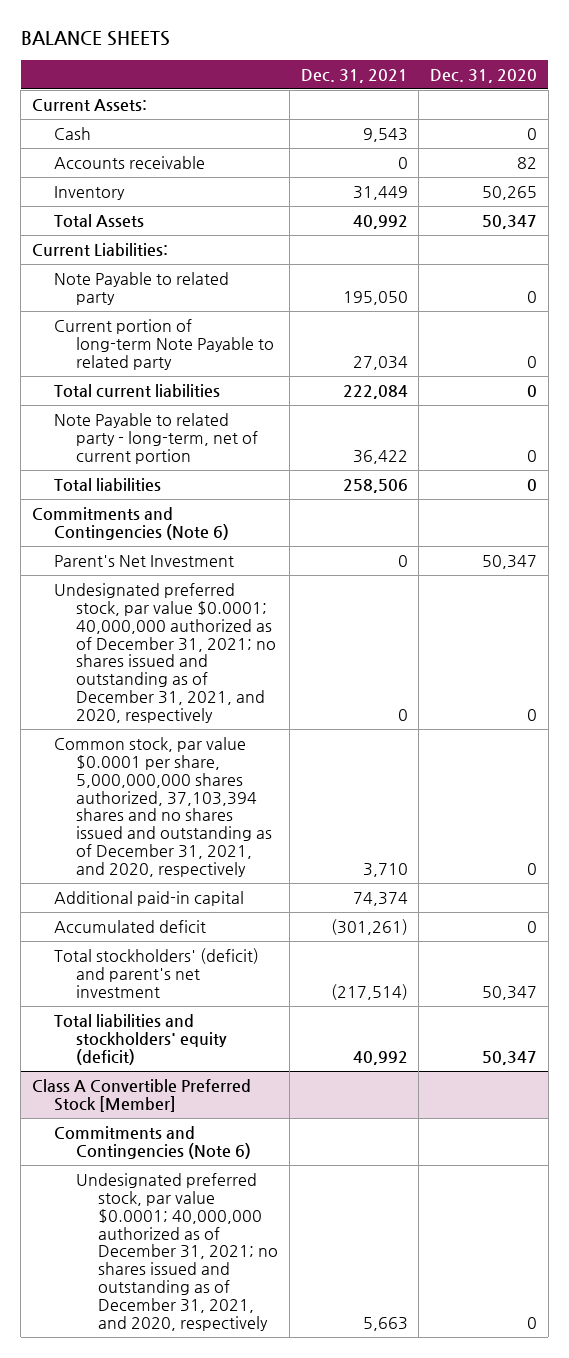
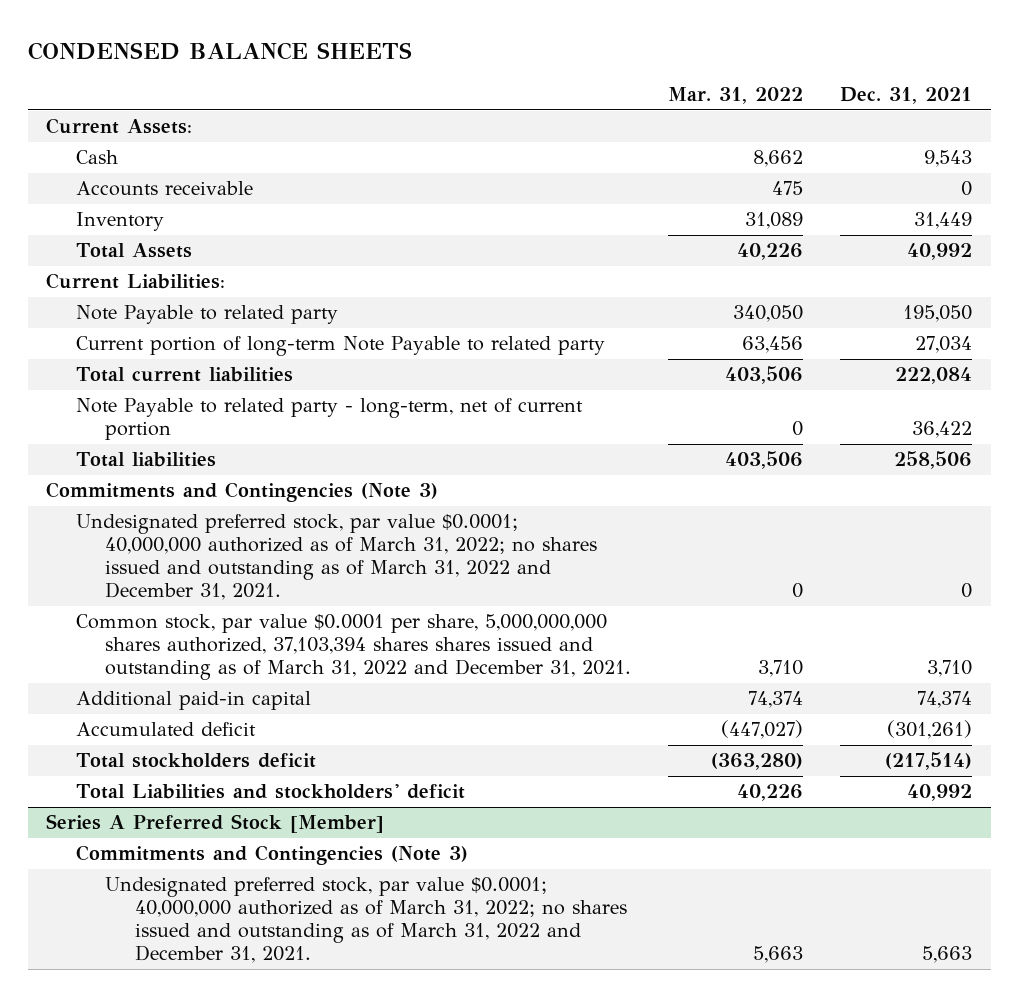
- BALANCE SHEETS
+ CONDENSED BALANCE SHEETS
- | Dec. 31, 2021 | Dec. 31, 2020
+ | Mar. 31, 2022 | Dec. 31, 2021
- Commitments and Contingencies (Note 6)
- Parent's Net Investment | 0 | 50,347
- Undesignated preferred stock, par value $0.0001; 40,000,000 authorized as of December 31, 2021; no shares issued and outstanding as of December 31, 2021, and 2020, respectively | 0 | 0
- Common stock, par value $0.0001 per share, 5,000,000,000 shares authorized, 37,103,394 shares and no shares issued and outstanding as of December 31, 2021, and 2020, respectively | 3,710 | 0
+ Commitments and Contingencies (Note 3)
+ Undesignated preferred stock, par value $0.0001; 40,000,000 authorized as of March 31, 2022; no shares issued and outstanding as of March 31, 2022 and December 31, 2021. | 0 | 0
+ Common stock, par value $0.0001 per share, 5,000,000,000 shares authorized, 37,103,394 shares shares issued and outstanding as of March 31, 2022 and December 31, 2021. | 3,710 | 3,710
- Total stockholders' (deficit) and parent's net investment | (217,514) | 50,347
- Total liabilities and stockholders' equity (deficit) | 40,992 | 50,347
- Class A Convertible Preferred Stock [Member]
- Commitments and Contingencies (Note 6)
- Undesignated preferred stock, par value $0.0001; 40,000,000 authorized as of December 31, 2021; no shares issued and outstanding as of December 31, 2021, and 2020, respectively | 5,663 | 0
+ Total stockholders deficit | (363,280) | (217,514)
+ Total Liabilities and stockholders' deficit | 40,226 | 40,992
+ Series A Preferred Stock [Member]
+ Commitments and Contingencies (Note 3)
+ Undesignated preferred stock, par value $0.0001; 40,000,000 authorized as of March 31, 2022; no shares issued and outstanding as of March 31, 2022 and December 31, 2021. | 5,663 | 5,663

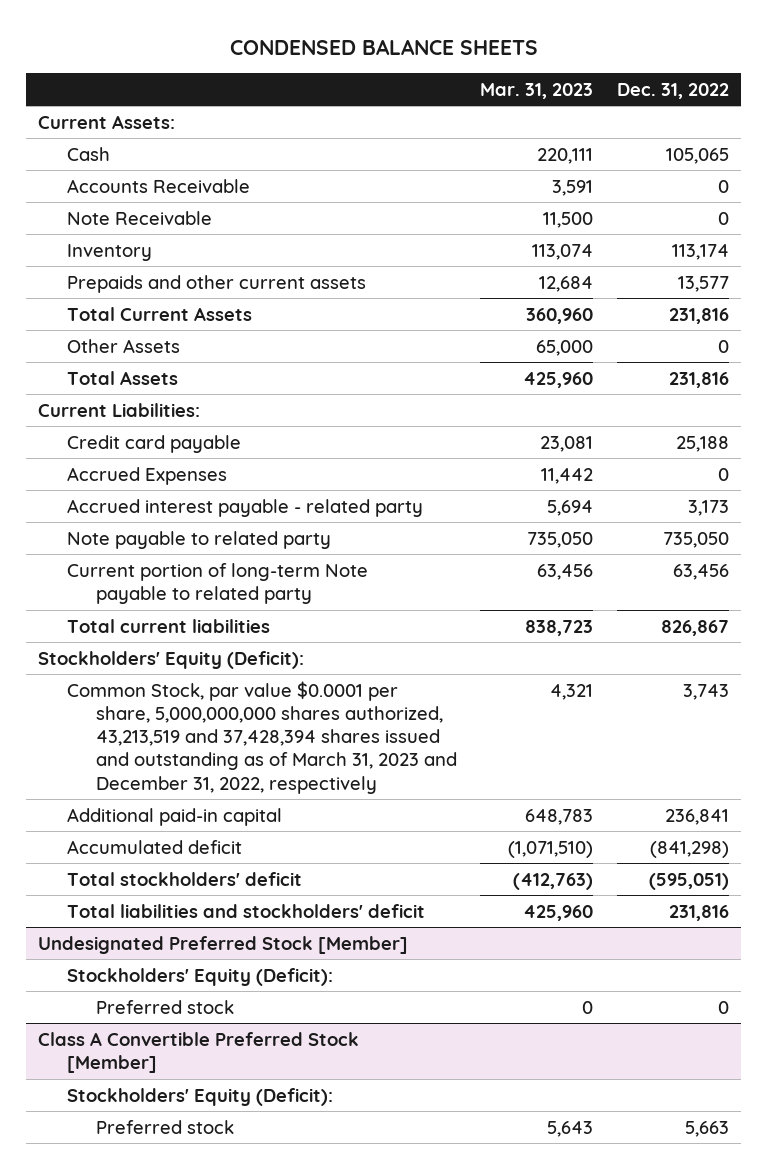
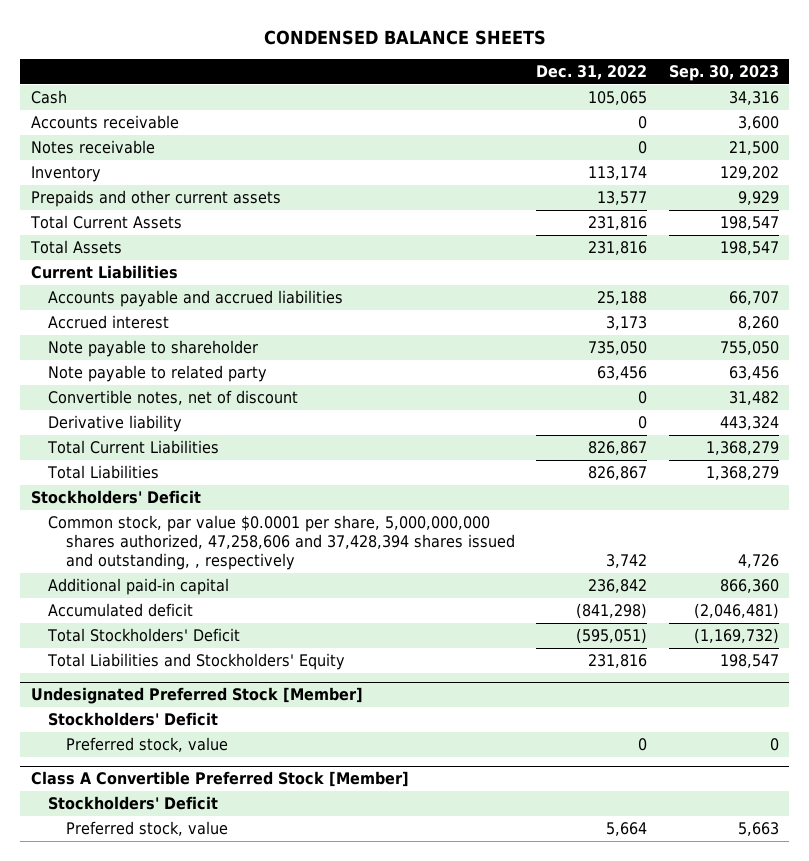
- | Mar. 31, 2023 | Dec. 31, 2022
+ | Dec. 31, 2022 | Sep. 30, 2023
- Current Assets:
- Accounts Receivable | 3,591 | 0
- Note Receivable | 11,500 | 0
+ Accounts receivable | 0 | 3,600
+ Notes receivable | 0 | 21,500
- Other Assets | 65,000 | 0
- Current Liabilities:
- Credit card payable | 23,081 | 25,188
- Accrued Expenses | 11,442 | 0
- Accrued interest payable - related party | 5,694 | 3,173
- Note payable to related party | 735,050 | 735,050
- Current portion of long-term Note payable to related party | 63,456 | 63,456
- Total current liabilities | 838,723 | 826,867
- Stockholders' Equity (Deficit):
- Common Stock, par value $0.0001 per share, 5,000,000,000 shares authorized, 43,213,519 and 37,428,394 shares issued and outstanding as of March 31, 2023 and December 31, 2022, respectively | 4,321 | 3,743
- Additional paid-in capital | 648,783 | 236,841
+ Current Liabilities
+ Accounts payable and accrued liabilities | 25,188 | 66,707
+ Accrued interest | 3,173 | 8,260
+ Note payable to shareholder | 735,050 | 755,050
+ Note payable to related party | 63,456 | 63,456
+ Convertible notes, net of discount | 0 | 31,482
+ Derivative liability | 0 | 443,324
+ Total Current Liabilities | 826,867 | 1,368,279
+ Total Liabilities | 826,867 | 1,368,279
+ Stockholders' Deficit
+ Common stock, par value $0.0001 per share, 5,000,000,000 shares authorized, 47,258,606 and 37,428,394 shares issued and outstanding, , respectively | 3,742 | 4,726
+ Additional paid-in capital | 236,842 | 866,360
- Total stockholders' deficit | (412,763) | (595,051)
- Total liabilities and stockholders' deficit | 425,960 | 231,816
+ Total Stockholders' Deficit | (595,051) | (1,169,732)
+ Total Liabilities and Stockholders' Equity | 231,816 | 198,547
@ Undesignated Preferred Stock [Member]
- Stockholders' Equity (Deficit):
- Preferred stock | 0 | 0
+ Stockholders' Deficit
+ Preferred stock, value | 0 | 0
@ Class A Convertible Preferred Stock [Member]
- Stockholders' Equity (Deficit):
- Preferred stock | 5,643 | 5,663
+ Stockholders' Deficit
+ Preferred stock, value | 5,664 | 5,663

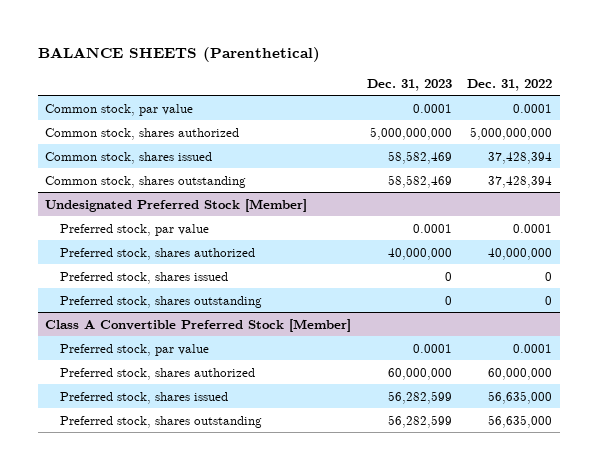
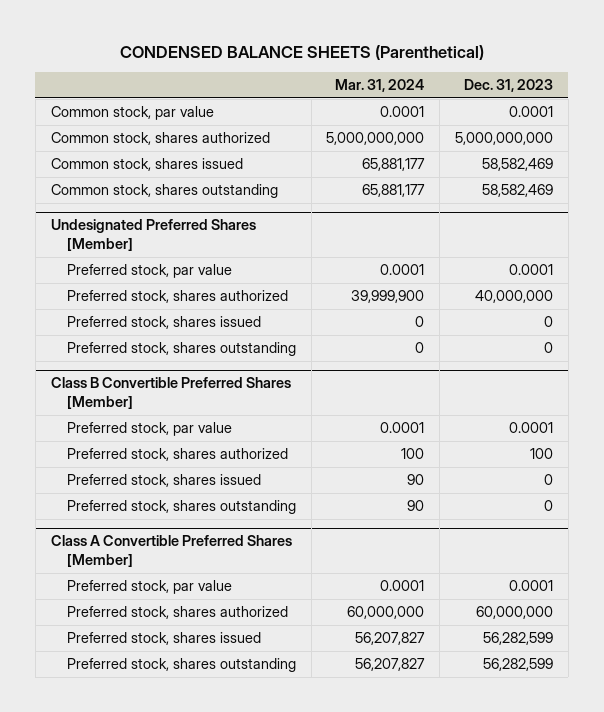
- BALANCE SHEETS (Parenthetical)
+ CONDENSED BALANCE SHEETS (Parenthetical)
- | Dec. 31, 2023 | Dec. 31, 2022
+ | Mar. 31, 2024 | Dec. 31, 2023
- Undesignated Preferred Stock [Member]
+ Undesignated Preferred Shares [Member]
- Class A Convertible Preferred Stock [Member]
+ Class B Convertible Preferred Shares [Member]
+ Preferred stock, shares authorized | 100 | 100
+ Preferred stock, shares issued | 90 | 0
+ Preferred stock, shares outstanding | 90 | 0
+ Class A Convertible Preferred Shares [Member]
+ Preferred stock, par value | 0.0001 | 0.0001

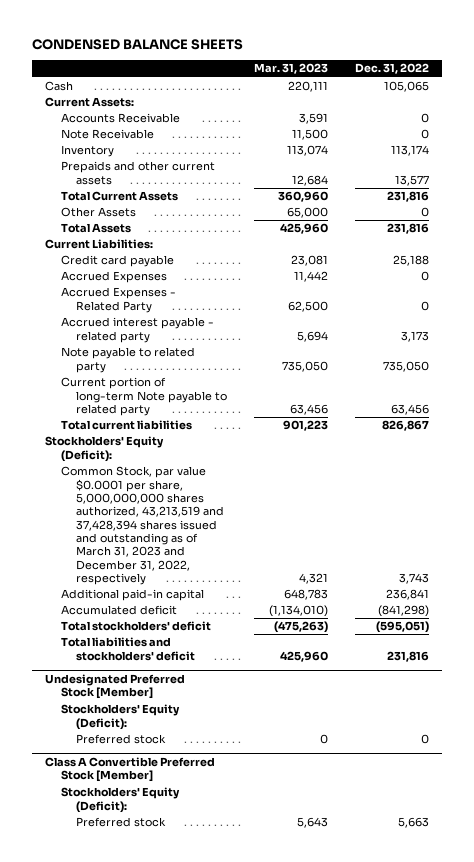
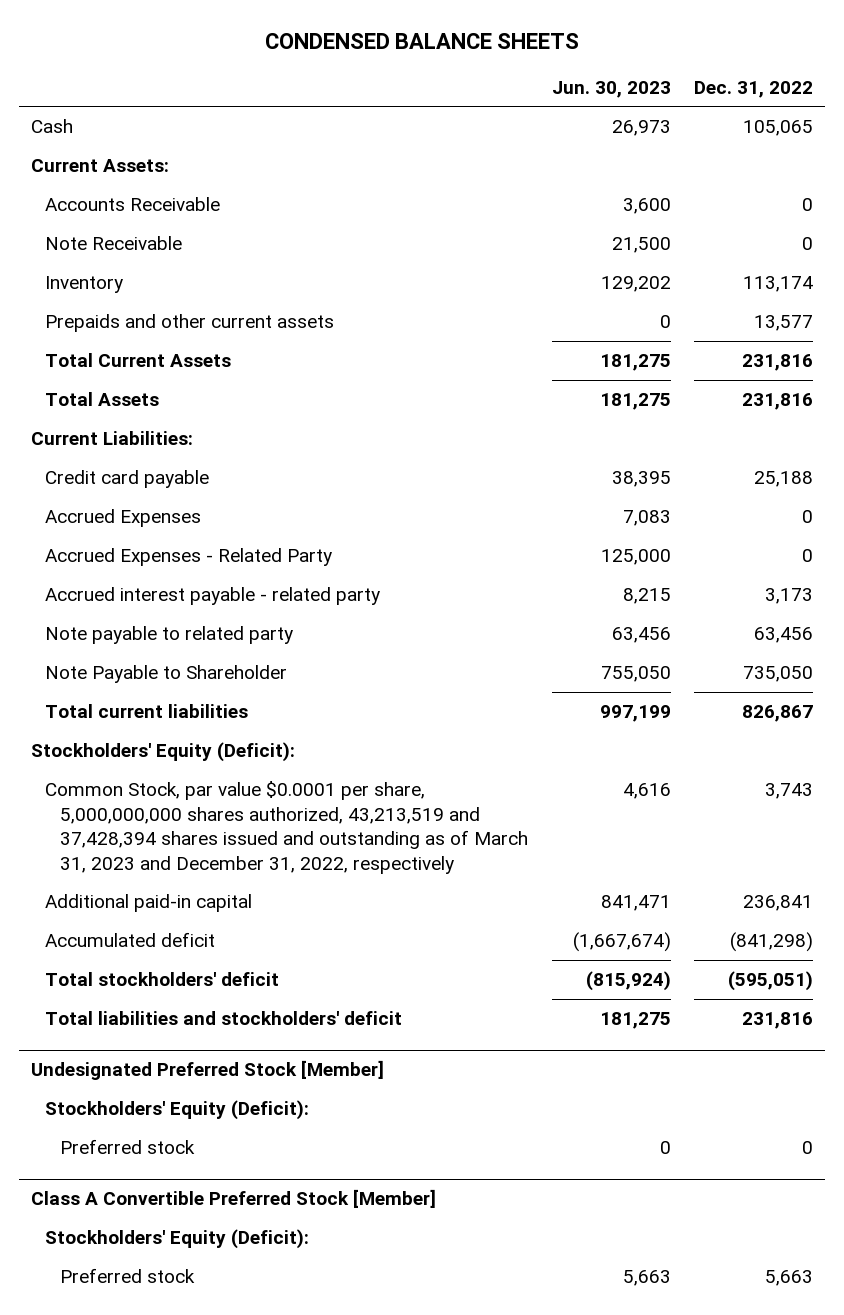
- | Mar. 31, 2023 | Dec. 31, 2022
+ | Jun. 30, 2023 | Dec. 31, 2022
- Other Assets | 65,000 | 0
- Note payable to related party | 735,050 | 735,050
- Current portion of long-term Note payable to related party | 63,456 | 63,456
+ Note payable to related party | 63,456 | 63,456
+ Note Payable to Shareholder | 755,050 | 735,050

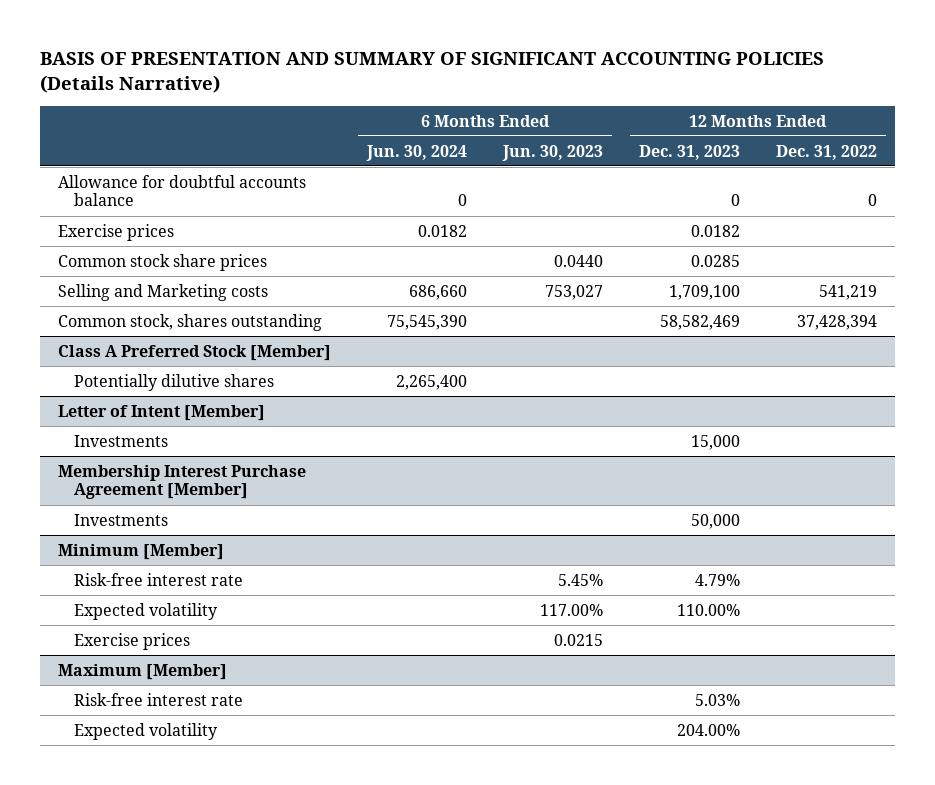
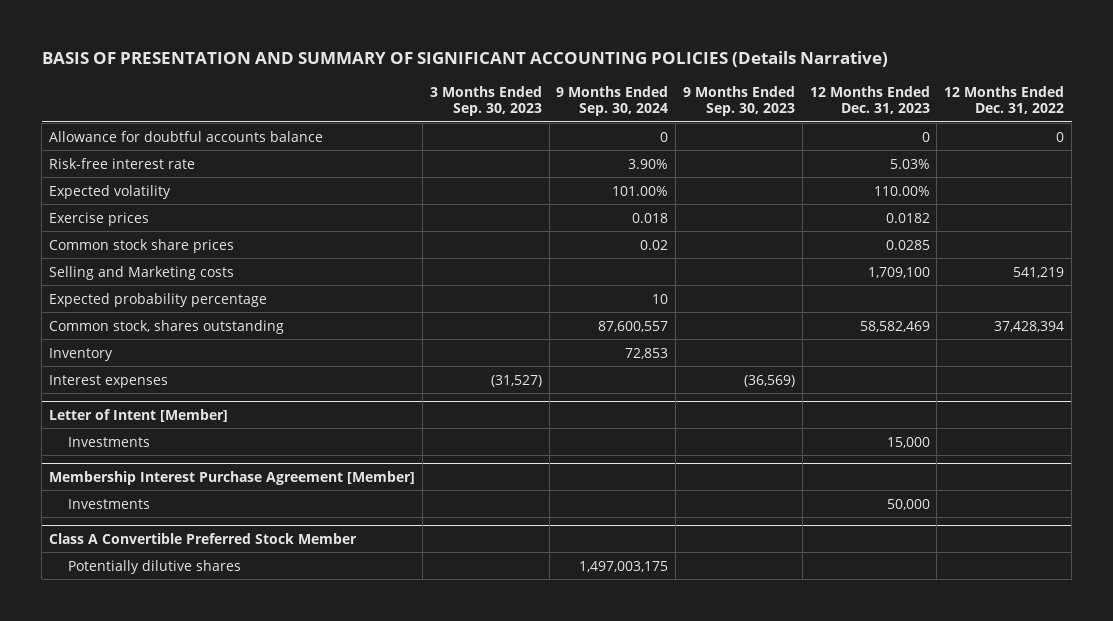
- | 6 Months Ended Jun. 30, 2024 | 6 Months Ended Jun. 30, 2023 | 12 Months Ended Dec. 31, 2023 | 12 Months Ended Dec. 31, 2022
+ | 3 Months Ended Sep. 30, 2023 | 9 Months Ended Sep. 30, 2024 | 9 Months Ended Sep. 30, 2023 | 12 Months Ended Dec. 31, 2023 | 12 Months Ended Dec. 31, 2022
+ Risk-free interest rate | | 3.90% | | 5.03% |
+ Expected volatility | | 101.00% | | 110.00% |
+ Expected probability percentage | | 10 | | |
- Class A Preferred Stock [Member]
- Potentially dilutive shares | 2,265,400 | | |
+ Inventory | | 72,853 | | |
+ Interest expenses | (31,527) | | (36,569) | |
- Minimum [Member]
- Risk-free interest rate | | 5.45% | 4.79% |
- Expected volatility | | 117.00% | 110.00% |
- Exercise prices | | 0.0215 | |
- Maximum [Member]
- Risk-free interest rate | | | 5.03% |
- Expected volatility | | | 204.00% |
+ Class A Convertible Preferred Stock Member
+ Potentially dilutive shares | | 1,497,003,175 | | |

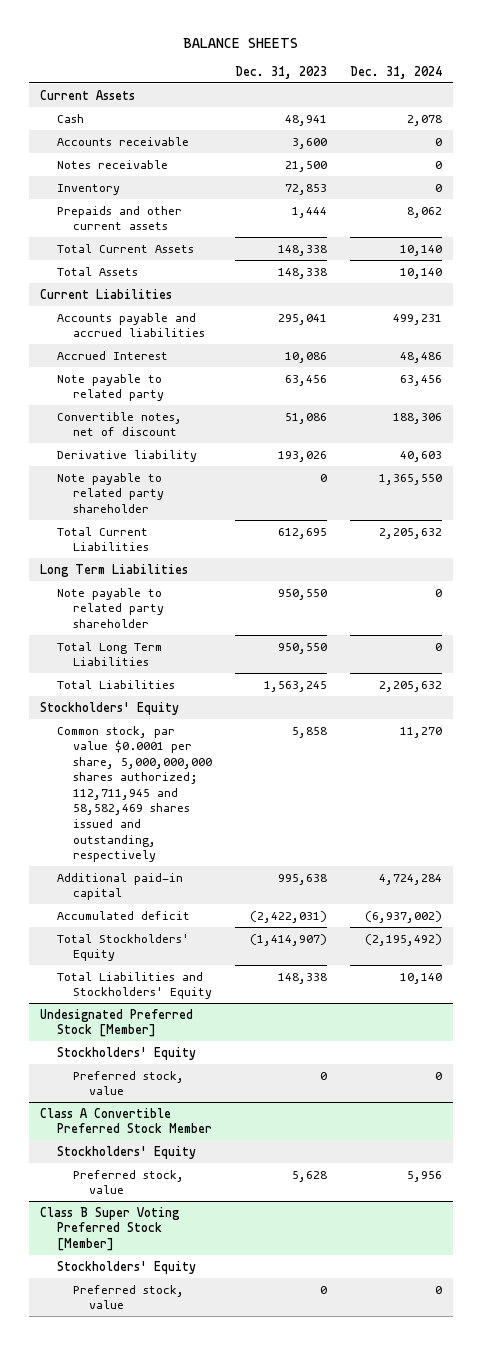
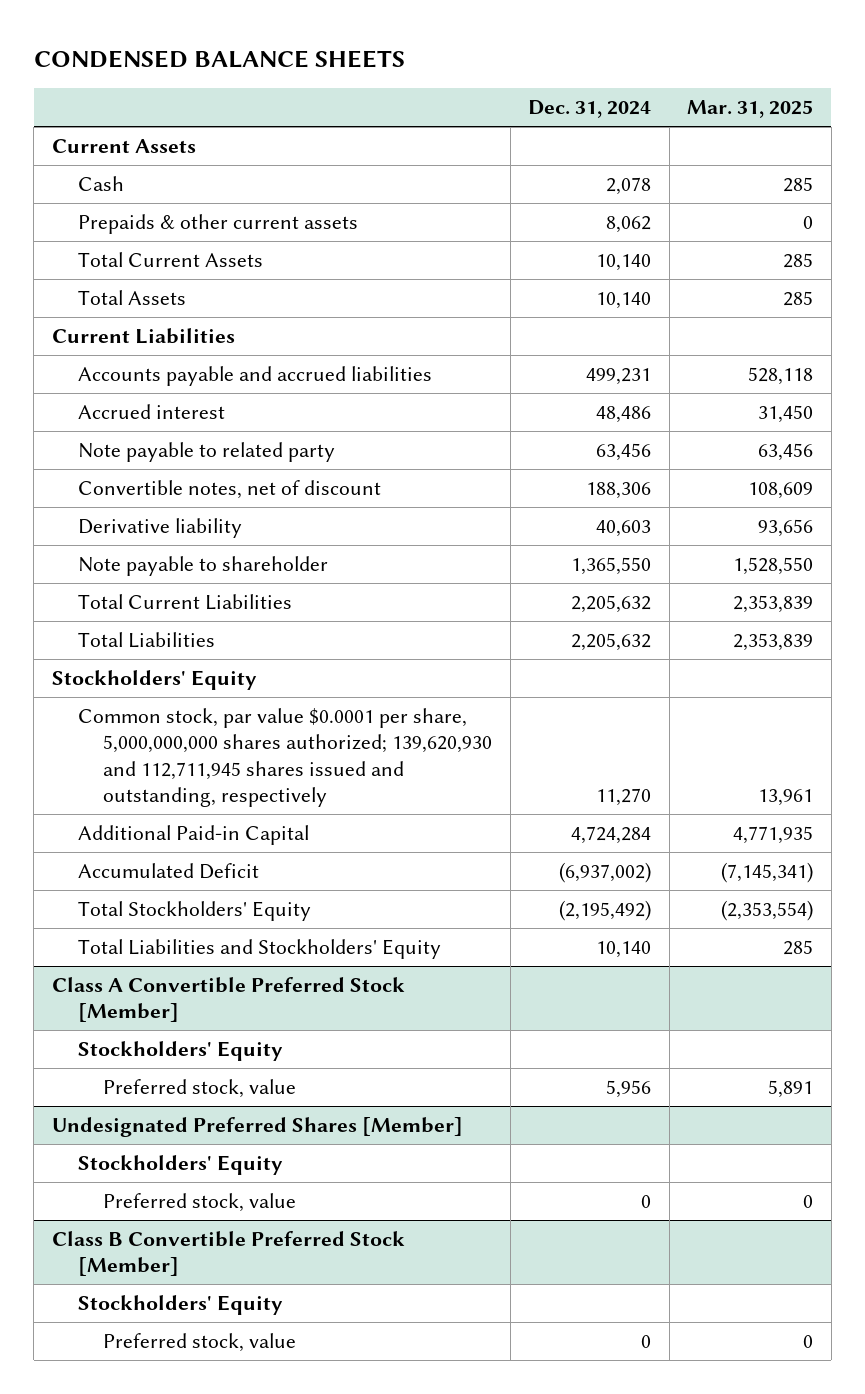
- BALANCE SHEETS
+ CONDENSED BALANCE SHEETS
- | Dec. 31, 2023 | Dec. 31, 2024
+ | Dec. 31, 2024 | Mar. 31, 2025
- Accounts receivable | 3,600 | 0
- Notes receivable | 21,500 | 0
- Inventory | 72,853 | 0
- Prepaids and other current assets | 1,444 | 8,062
+ Prepaids & other current assets | 8,062 | 0
- Accrued Interest | 10,086 | 48,486
+ Accrued interest | 48,486 | 31,450
- Note payable to related party shareholder | 0 | 1,365,550
+ Note payable to shareholder | 1,365,550 | 1,528,550
- Long Term Liabilities
- Note payable to related party shareholder | 950,550 | 0
- Total Long Term Liabilities | 950,550 | 0
- Common stock, par value $0.0001 per share, 5,000,000,000 shares authorized; 112,711,945 and 58,582,469 shares issued and outstanding, respectively | 5,858 | 11,270
- Additional paid-in capital | 995,638 | 4,724,284
- Accumulated deficit | (2,422,031) | (6,937,002)
+ Common stock, par value $0.0001 per share, 5,000,000,000 shares authorized; 139,620,930 and 112,711,945 shares issued and outstanding, respectively | 11,270 | 13,961
+ Additional Paid-in Capital | 4,724,284 | 4,771,935
+ Accumulated Deficit | (6,937,002) | (7,145,341)
- Undesignated Preferred Stock [Member]
- Stockholders' Equity
- Preferred stock, value | 0 | 0
- Class A Convertible Preferred Stock Member
+ Class A Convertible Preferred Stock [Member]
- Class B Super Voting Preferred Stock [Member]
+ Undesignated Preferred Shares [Member]
+ Class B Convertible Preferred Stock [Member]
+ Stockholders' Equity
+ Preferred stock, value | 0 | 0

